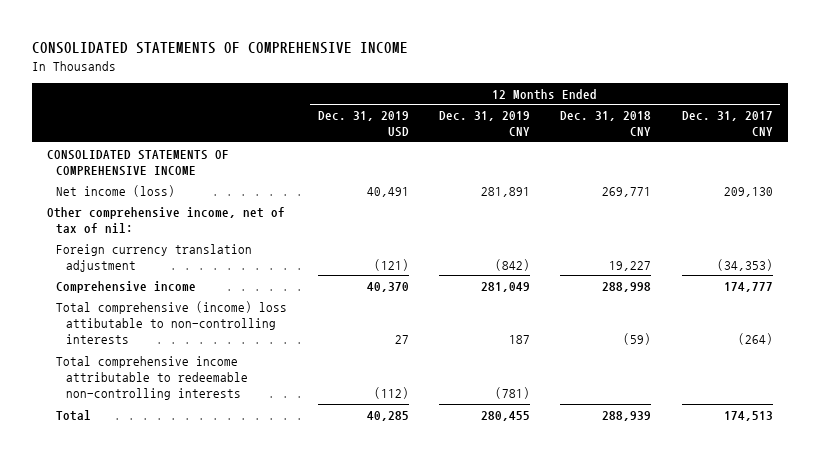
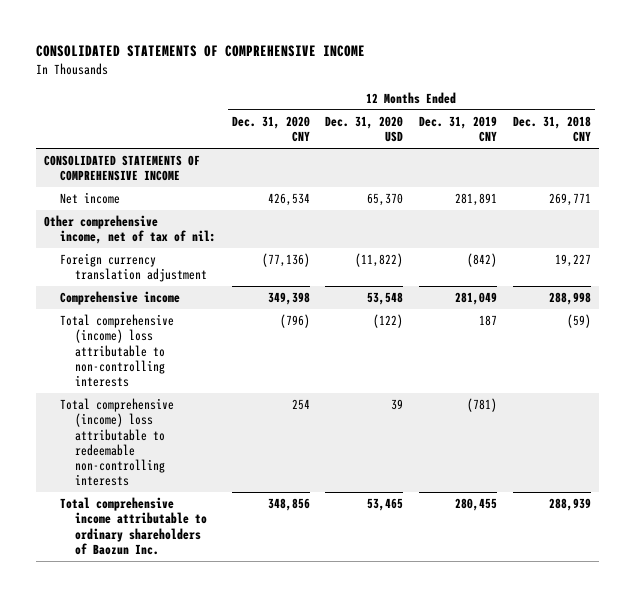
- | 12 Months Ended Dec. 31, 2019 USD | 12 Months Ended Dec. 31, 2019 CNY | 12 Months Ended Dec. 31, 2018 CNY | 12 Months Ended Dec. 31, 2017 CNY
+ | 12 Months Ended Dec. 31, 2020 CNY | 12 Months Ended Dec. 31, 2020 USD | 12 Months Ended Dec. 31, 2019 CNY | 12 Months Ended Dec. 31, 2018 CNY
- Net income (loss) | 40,491 | 281,891 | 269,771 | 209,130
+ Net income | 426,534 | 65,370 | 281,891 | 269,771
- Total comprehensive (income) loss attibutable to non-controlling interests | 27 | 187 | (59) | (264)
- Total comprehensive income attributable to redeemable non-controlling interests | (112) | (781) | |
- Total | 40,285 | 280,455 | 288,939 | 174,513
+ Total comprehensive (income) loss attributable to non-controlling interests | (796) | (122) | 187 | (59)
+ Total comprehensive (income) loss attributable to redeemable non-controlling interests | 254 | 39 | (781) |
+ Total comprehensive income attributable to ordinary shareholders of Baozun Inc. | 348,856 | 53,465 | 280,455 | 288,939

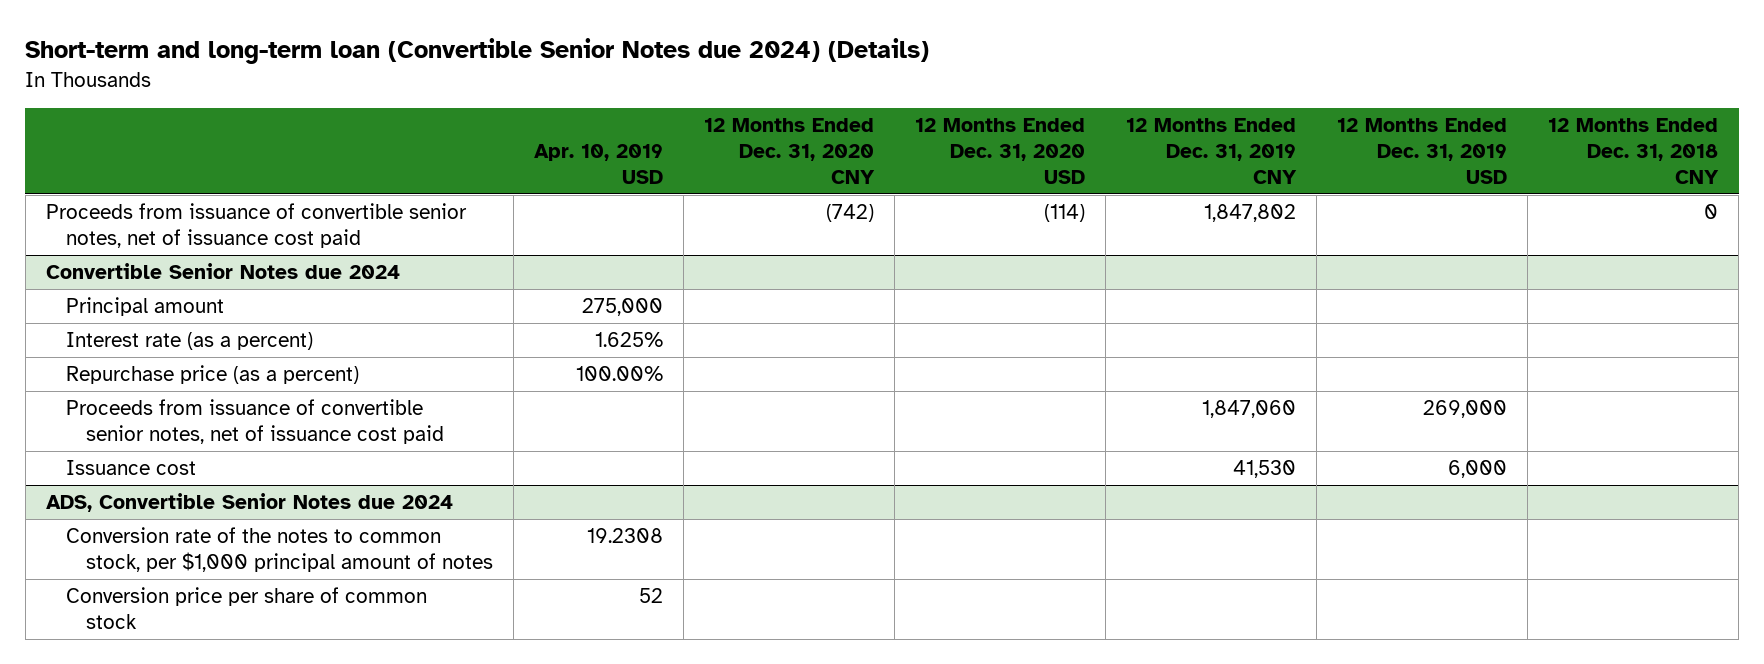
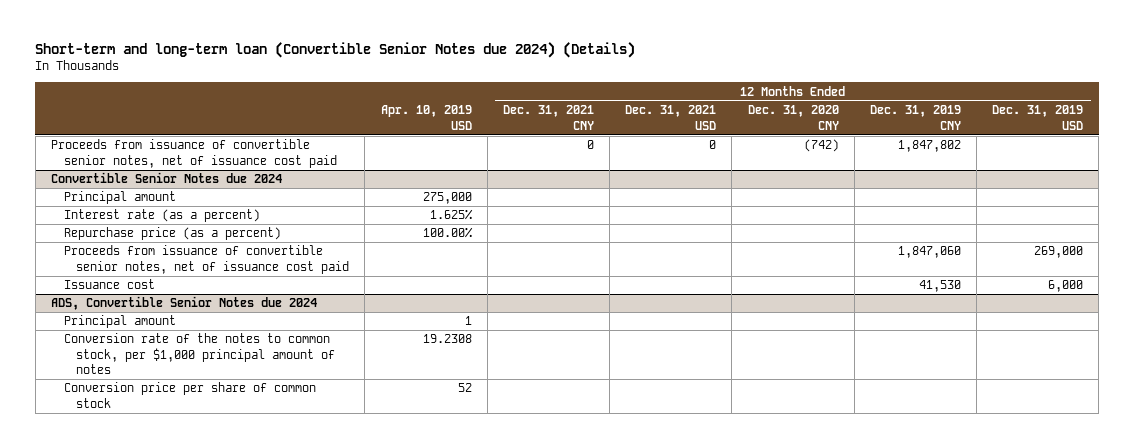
- | Apr. 10, 2019 USD | 12 Months Ended Dec. 31, 2020 CNY | 12 Months Ended Dec. 31, 2020 USD | 12 Months Ended Dec. 31, 2019 CNY | 12 Months Ended Dec. 31, 2019 USD | 12 Months Ended Dec. 31, 2018 CNY
+ | Apr. 10, 2019 USD | 12 Months Ended Dec. 31, 2021 CNY | 12 Months Ended Dec. 31, 2021 USD | 12 Months Ended Dec. 31, 2020 CNY | 12 Months Ended Dec. 31, 2019 CNY | 12 Months Ended Dec. 31, 2019 USD
@ ADS, Convertible Senior Notes due 2024
+ Principal amount | 1 | | | | |

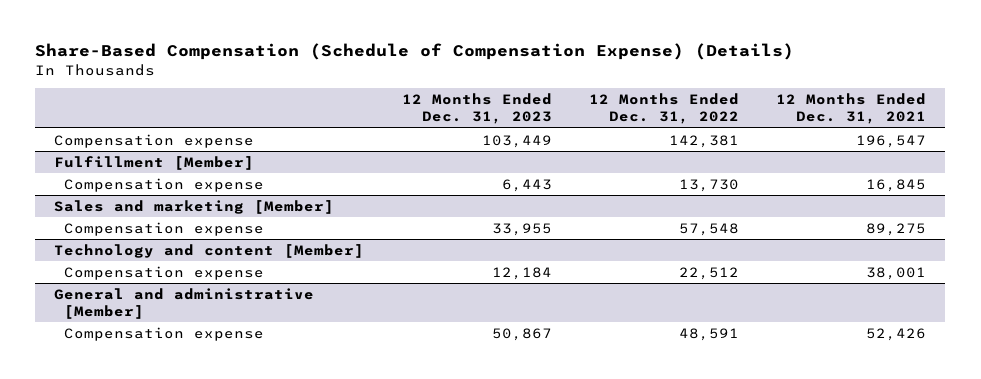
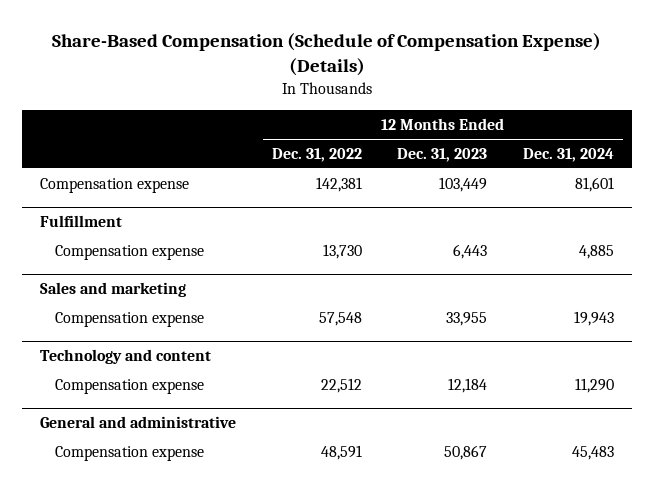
- | 12 Months Ended Dec. 31, 2023 | 12 Months Ended Dec. 31, 2022 | 12 Months Ended Dec. 31, 2021
+ | 12 Months Ended Dec. 31, 2022 | 12 Months Ended Dec. 31, 2023 | 12 Months Ended Dec. 31, 2024
- Fulfillment [Member]
+ Fulfillment
- Sales and marketing [Member]
+ Sales and marketing
- Technology and content [Member]
+ Technology and content
- General and administrative [Member]
+ General and administrative

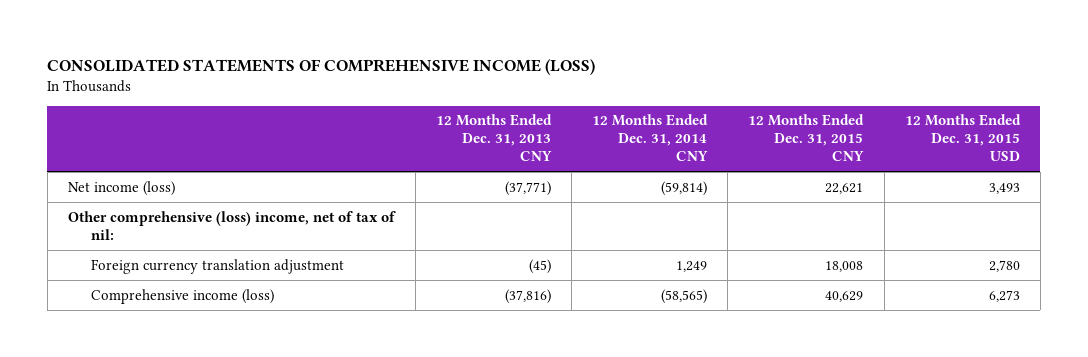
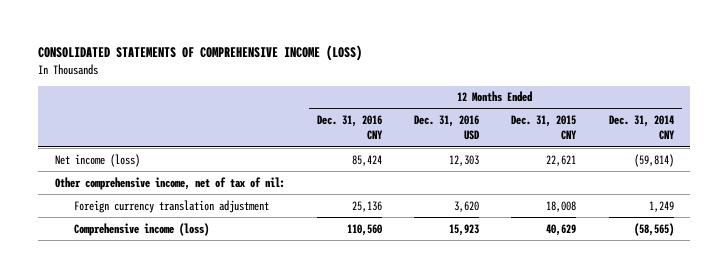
- | 12 Months Ended Dec. 31, 2013 CNY | 12 Months Ended Dec. 31, 2014 CNY | 12 Months Ended Dec. 31, 2015 CNY | 12 Months Ended Dec. 31, 2015 USD
+ | 12 Months Ended Dec. 31, 2016 CNY | 12 Months Ended Dec. 31, 2016 USD | 12 Months Ended Dec. 31, 2015 CNY | 12 Months Ended Dec. 31, 2014 CNY
- Other comprehensive (loss) income, net of tax of nil:
+ Other comprehensive income, net of tax of nil:

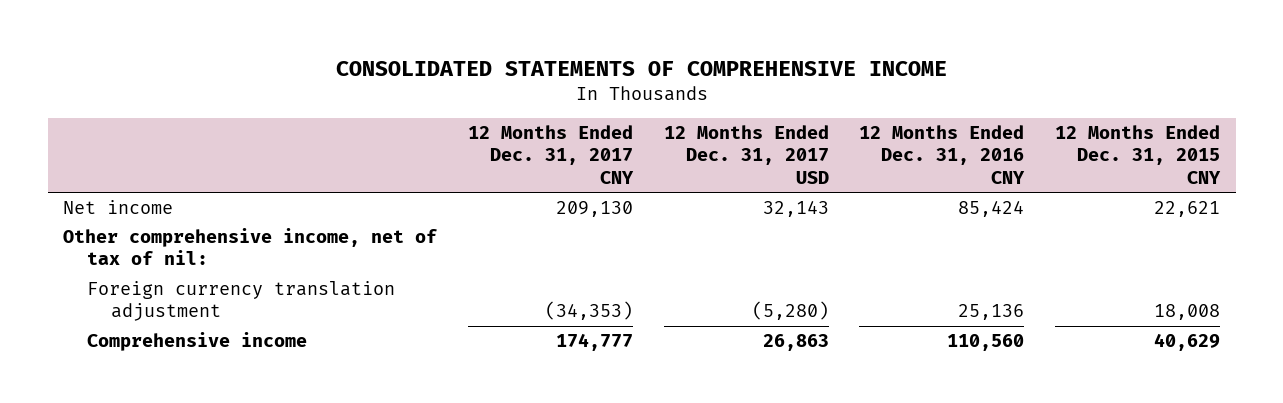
- CONSOLIDATED STATEMENTS OF COMPREHENSIVE INCOME (LOSS)
+ CONSOLIDATED STATEMENTS OF COMPREHENSIVE INCOME
- | 12 Months Ended Dec. 31, 2016 CNY | 12 Months Ended Dec. 31, 2016 USD | 12 Months Ended Dec. 31, 2015 CNY | 12 Months Ended Dec. 31, 2014 CNY
+ | 12 Months Ended Dec. 31, 2017 CNY | 12 Months Ended Dec. 31, 2017 USD | 12 Months Ended Dec. 31, 2016 CNY | 12 Months Ended Dec. 31, 2015 CNY
- Net income (loss) | 85,424 | 12,303 | 22,621 | (59,814)
+ Net income | 209,130 | 32,143 | 85,424 | 22,621
- Comprehensive income (loss) | 110,560 | 15,923 | 40,629 | (58,565)
+ Comprehensive income | 174,777 | 26,863 | 110,560 | 40,629

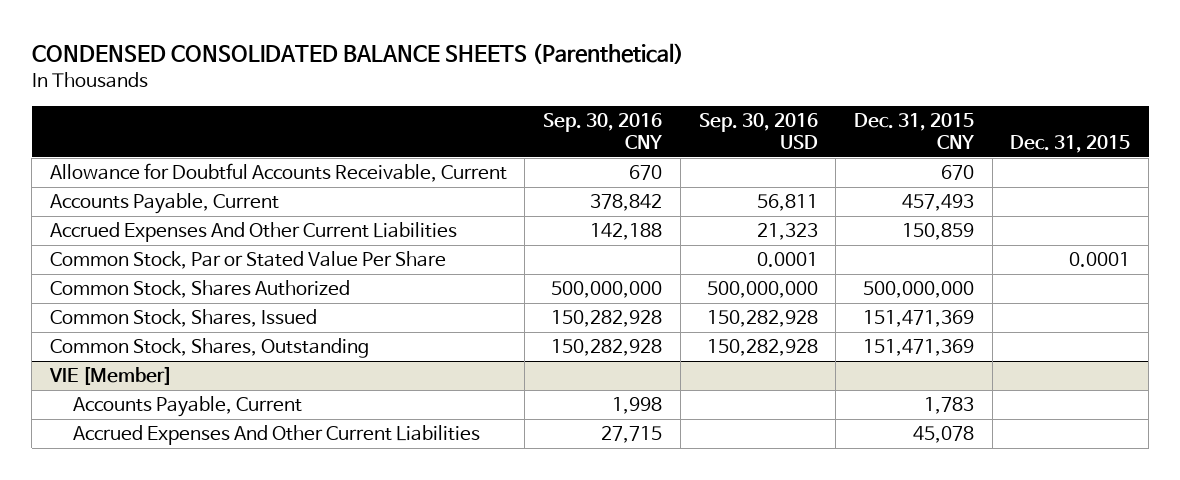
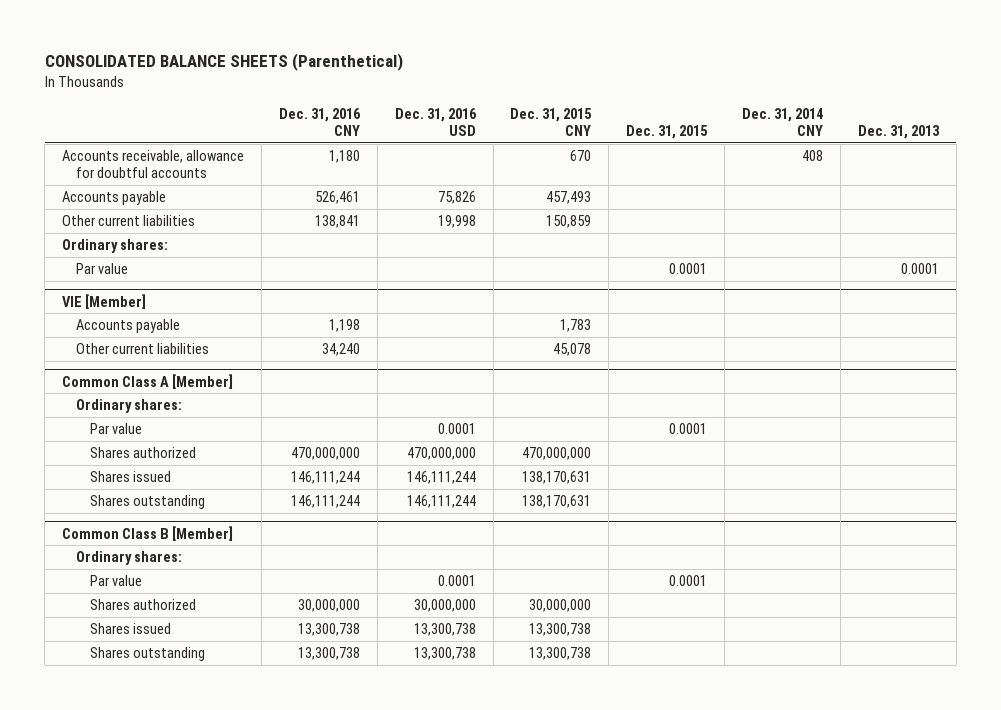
- CONDENSED CONSOLIDATED BALANCE SHEETS (Parenthetical)
+ CONSOLIDATED BALANCE SHEETS (Parenthetical)
- | Sep. 30, 2016 CNY | Sep. 30, 2016 USD | Dec. 31, 2015 CNY | Dec. 31, 2015
+ | Dec. 31, 2016 CNY | Dec. 31, 2016 USD | Dec. 31, 2015 CNY | Dec. 31, 2015 | Dec. 31, 2014 CNY | Dec. 31, 2013
- Allowance for Doubtful Accounts Receivable, Current | 670 | | 670 |
- Accounts Payable, Current | 378,842 | 56,811 | 457,493 |
- Accrued Expenses And Other Current Liabilities | 142,188 | 21,323 | 150,859 |
- Common Stock, Par or Stated Value Per Share | | 0.0001 | | 0.0001
- Common Stock, Shares Authorized | 500,000,000 | 500,000,000 | 500,000,000 |
- Common Stock, Shares, Issued | 150,282,928 | 150,282,928 | 151,471,369 |
- Common Stock, Shares, Outstanding | 150,282,928 | 150,282,928 | 151,471,369 |
+ Accounts receivable, allowance for doubtful accounts | 1,180 | | 670 | | 408 |
+ Accounts payable | 526,461 | 75,826 | 457,493 | | |
+ Other current liabilities | 138,841 | 19,998 | 150,859 | | |
+ Ordinary shares:
+ Par value | | | | 0.0001 | | 0.0001
@ VIE [Member]
- Accounts Payable, Current | 1,998 | | 1,783 |
- Accrued Expenses And Other Current Liabilities | 27,715 | | 45,078 |
+ Accounts payable | 1,198 | | 1,783 | | |
+ Other current liabilities | 34,240 | | 45,078 | | |
+ Common Class A [Member]
+ Ordinary shares:
+ Par value | | 0.0001 | | 0.0001 | |
+ Shares authorized | 470,000,000 | 470,000,000 | 470,000,000 | | |
+ Shares issued | 146,111,244 | 146,111,244 | 138,170,631 | | |
+ Shares outstanding | 146,111,244 | 146,111,244 | 138,170,631 | | |
+ Common Class B [Member]
+ Ordinary shares:
+ Par value | | 0.0001 | | 0.0001 | |
+ Shares authorized | 30,000,000 | 30,000,000 | 30,000,000 | | |
+ Shares issued | 13,300,738 | 13,300,738 | 13,300,738 | | |
+ Shares outstanding | 13,300,738 | 13,300,738 | 13,300,738 | | |

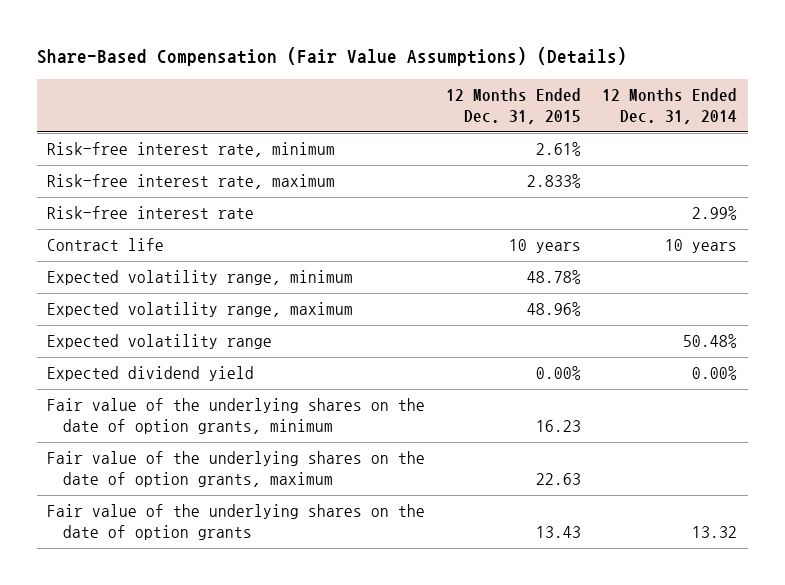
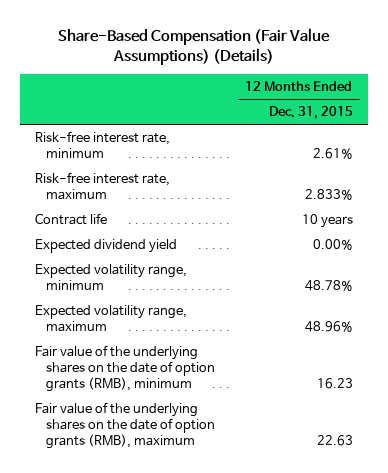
- | 12 Months Ended Dec. 31, 2015 | 12 Months Ended Dec. 31, 2014
+ | 12 Months Ended Dec. 31, 2015
- Risk-free interest rate | | 2.99%
moved up: Expected dividend yield | 0.00%
- Expected volatility range | | 50.48%
- Fair value of the underlying shares on the date of option grants, minimum | 16.23 |
- Fair value of the underlying shares on the date of option grants, maximum | 22.63 |
- Fair value of the underlying shares on the date of option grants | 13.43 | 13.32
+ Fair value of the underlying shares on the date of option grants (RMB), minimum | 16.23
+ Fair value of the underlying shares on the date of option grants (RMB), maximum | 22.63

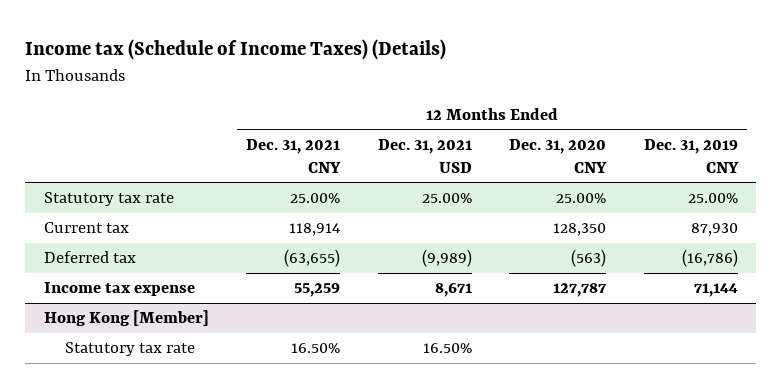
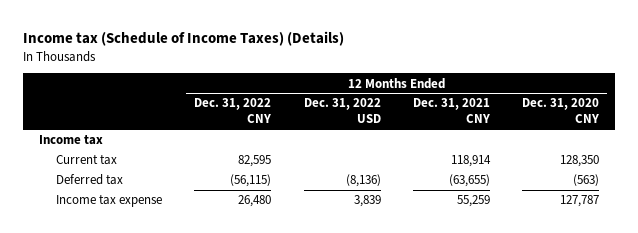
- | 12 Months Ended Dec. 31, 2021 CNY | 12 Months Ended Dec. 31, 2021 USD | 12 Months Ended Dec. 31, 2020 CNY | 12 Months Ended Dec. 31, 2019 CNY
+ | 12 Months Ended Dec. 31, 2022 CNY | 12 Months Ended Dec. 31, 2022 USD | 12 Months Ended Dec. 31, 2021 CNY | 12 Months Ended Dec. 31, 2020 CNY
- Statutory tax rate | 25.00% | 25.00% | 25.00% | 25.00%
+ Income tax
- Hong Kong [Member]
- Statutory tax rate | 16.50% | 16.50% | |

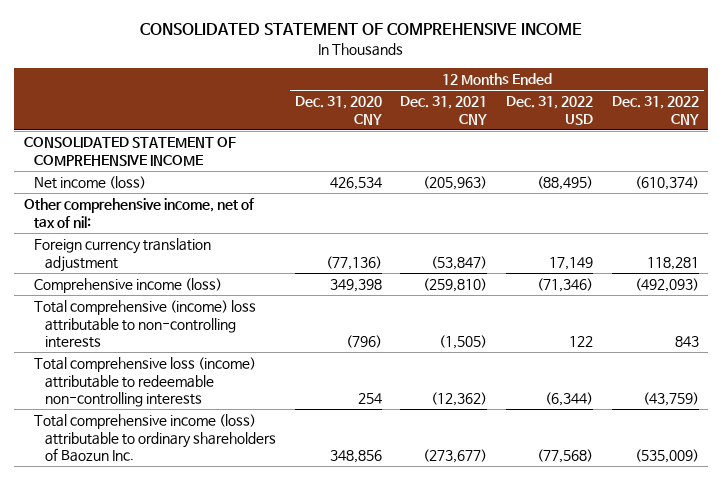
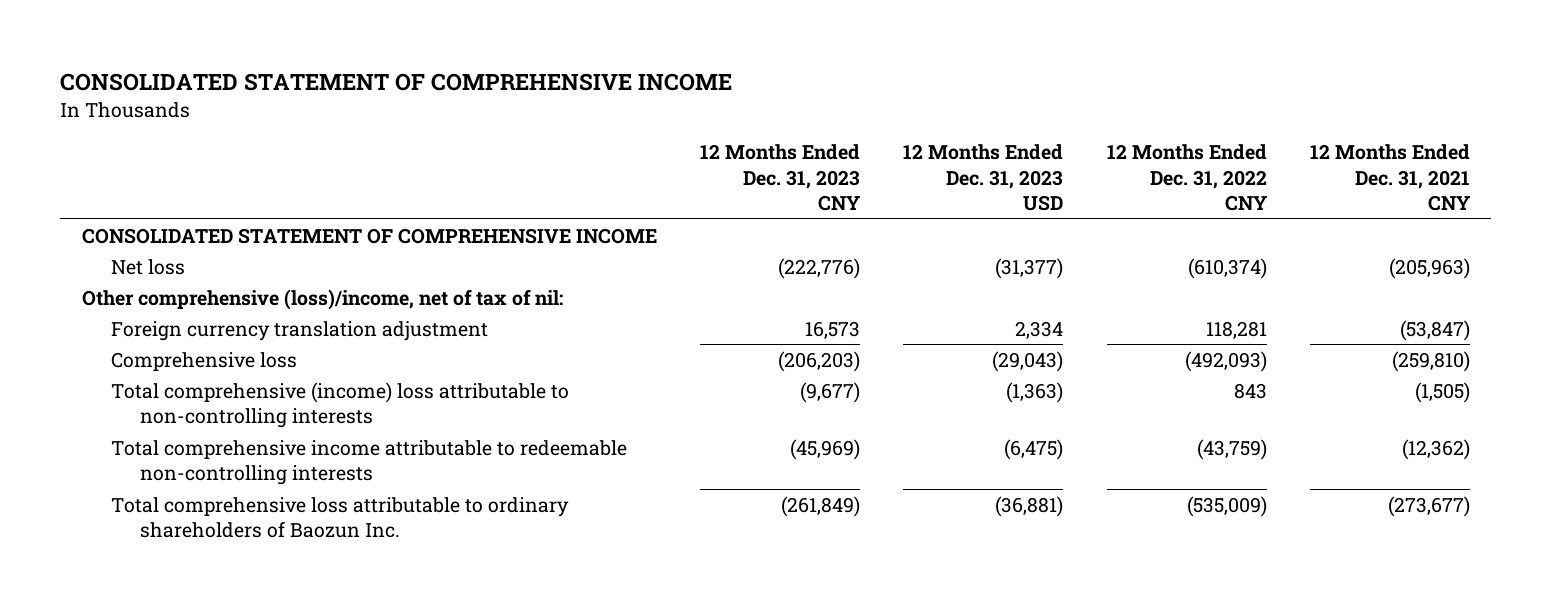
- | 12 Months Ended Dec. 31, 2020 CNY | 12 Months Ended Dec. 31, 2021 CNY | 12 Months Ended Dec. 31, 2022 USD | 12 Months Ended Dec. 31, 2022 CNY
+ | 12 Months Ended Dec. 31, 2023 CNY | 12 Months Ended Dec. 31, 2023 USD | 12 Months Ended Dec. 31, 2022 CNY | 12 Months Ended Dec. 31, 2021 CNY
- Net income (loss) | 426,534 | (205,963) | (88,495) | (610,374)
- Other comprehensive income, net of tax of nil:
+ Net loss | (222,776) | (31,377) | (610,374) | (205,963)
+ Other comprehensive (loss)/income, net of tax of nil:
- Comprehensive income (loss) | 349,398 | (259,810) | (71,346) | (492,093)
+ Comprehensive loss | (206,203) | (29,043) | (492,093) | (259,810)
- Total comprehensive loss (income) attributable to redeemable non-controlling interests | 254 | (12,362) | (6,344) | (43,759)
- Total comprehensive income (loss) attributable to ordinary shareholders of Baozun Inc. | 348,856 | (273,677) | (77,568) | (535,009)
+ Total comprehensive income attributable to redeemable non-controlling interests | (45,969) | (6,475) | (43,759) | (12,362)
+ Total comprehensive loss attributable to ordinary shareholders of Baozun Inc. | (261,849) | (36,881) | (535,009) | (273,677)

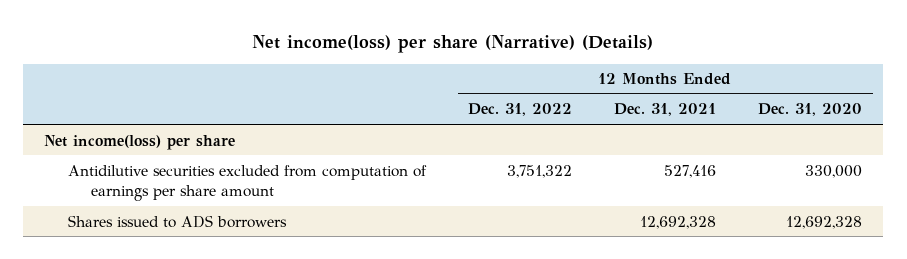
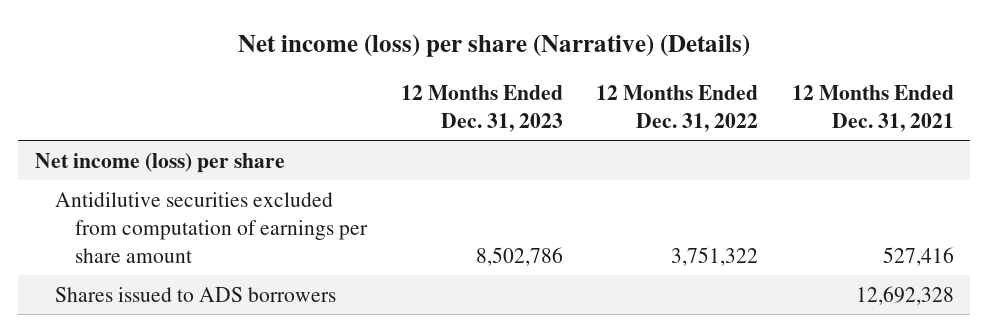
- Net income(loss) per share (Narrative) (Details)
+ Net income (loss) per share (Narrative) (Details)
- | 12 Months Ended Dec. 31, 2022 | 12 Months Ended Dec. 31, 2021 | 12 Months Ended Dec. 31, 2020
+ | 12 Months Ended Dec. 31, 2023 | 12 Months Ended Dec. 31, 2022 | 12 Months Ended Dec. 31, 2021
- Net income(loss) per share
+ Net income (loss) per share

